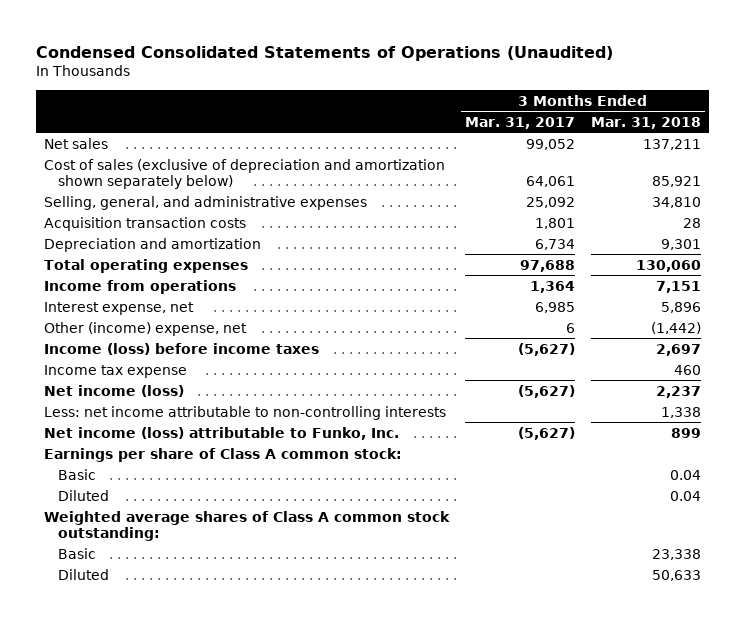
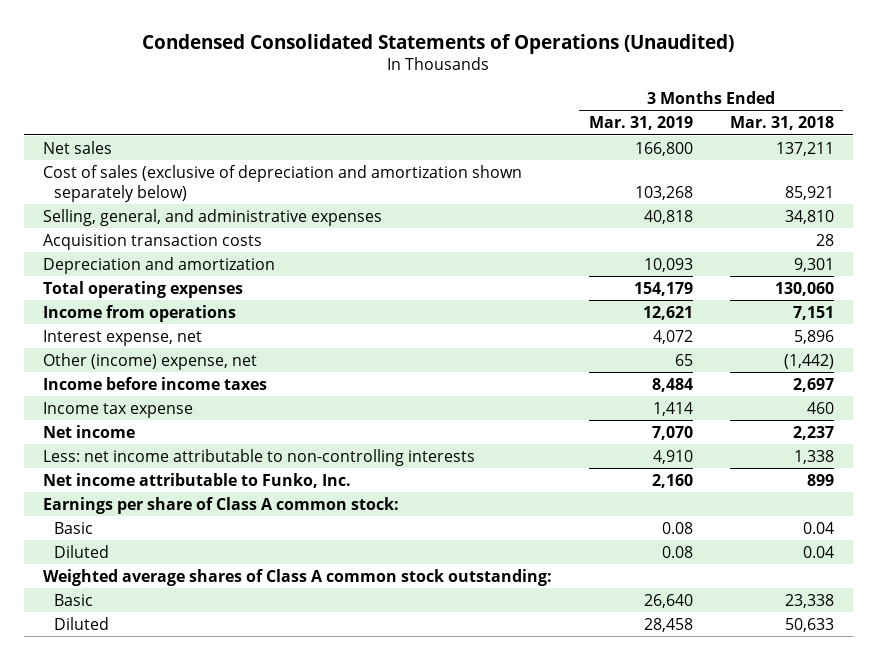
- | 3 Months Ended Mar. 31, 2017 | 3 Months Ended Mar. 31, 2018
+ | 3 Months Ended Mar. 31, 2019 | 3 Months Ended Mar. 31, 2018
- Income (loss) before income taxes | (5,627) | 2,697
+ Income before income taxes | 8,484 | 2,697
- Net income (loss) | (5,627) | 2,237
+ Net income | 7,070 | 2,237
- Net income (loss) attributable to Funko, Inc. | (5,627) | 899
+ Net income attributable to Funko, Inc. | 2,160 | 899

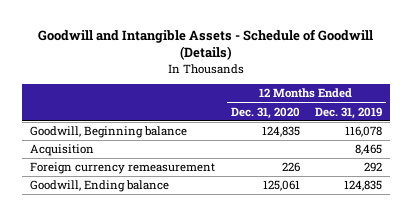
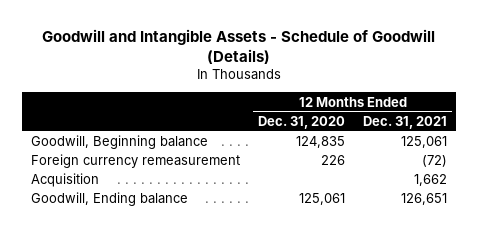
- | 12 Months Ended Dec. 31, 2020 | 12 Months Ended Dec. 31, 2019
+ | 12 Months Ended Dec. 31, 2020 | 12 Months Ended Dec. 31, 2021
moved down: Acquisition | | 1,662

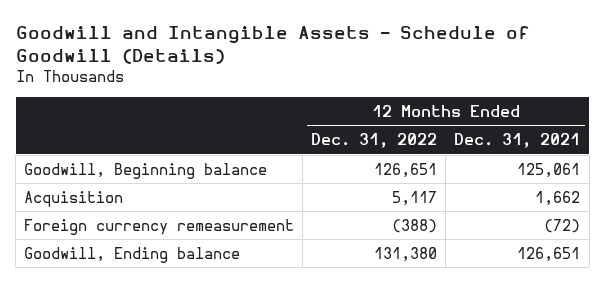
- | 12 Months Ended Dec. 31, 2020 | 12 Months Ended Dec. 31, 2021
+ | 12 Months Ended Dec. 31, 2022 | 12 Months Ended Dec. 31, 2021
moved down: Foreign currency remeasurement | (388) | (72)

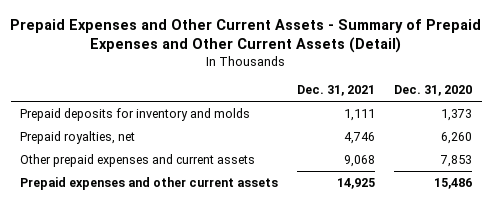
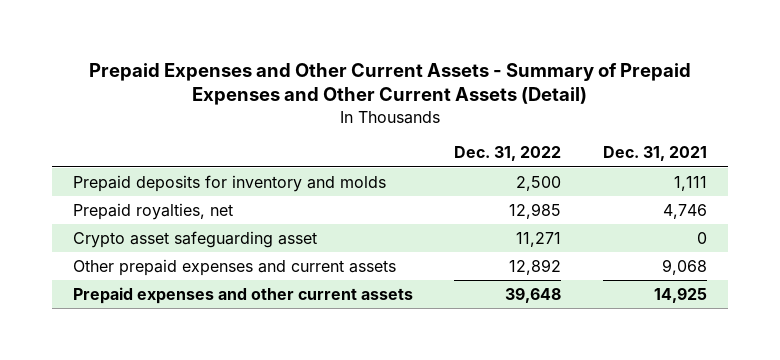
- | Dec. 31, 2021 | Dec. 31, 2020
+ | Dec. 31, 2022 | Dec. 31, 2021
+ Crypto asset safeguarding asset | 11,271 | 0

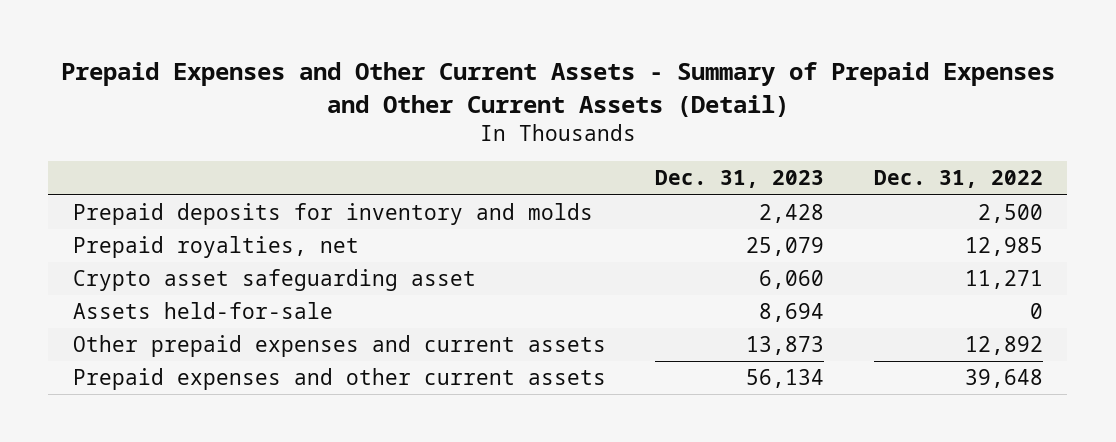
- | Dec. 31, 2022 | Dec. 31, 2021
+ | Dec. 31, 2023 | Dec. 31, 2022
+ Assets held-for-sale | 8,694 | 0

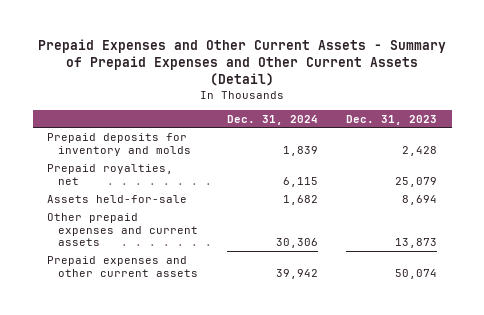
- | Dec. 31, 2023 | Dec. 31, 2022
+ | Dec. 31, 2024 | Dec. 31, 2023
- Crypto asset safeguarding asset | 6,060 | 11,271
- Prepaid expenses and other current assets | 56,134 | 39,648
+ Prepaid expenses and other current assets | 39,942 | 50,074

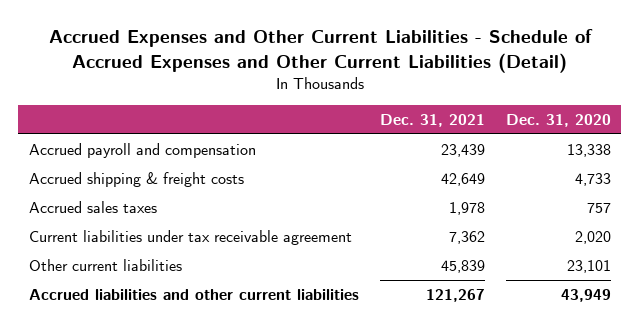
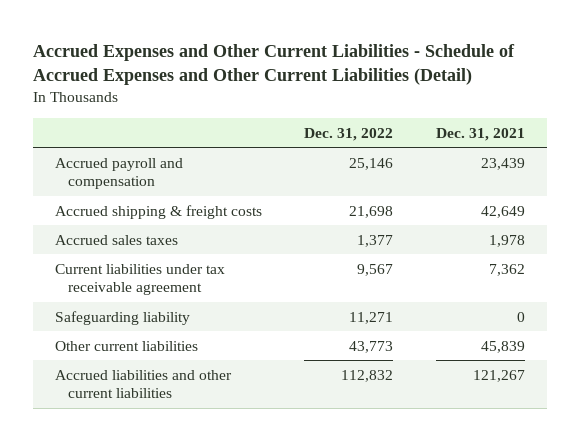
- | Dec. 31, 2021 | Dec. 31, 2020
+ | Dec. 31, 2022 | Dec. 31, 2021
+ Safeguarding liability | 11,271 | 0

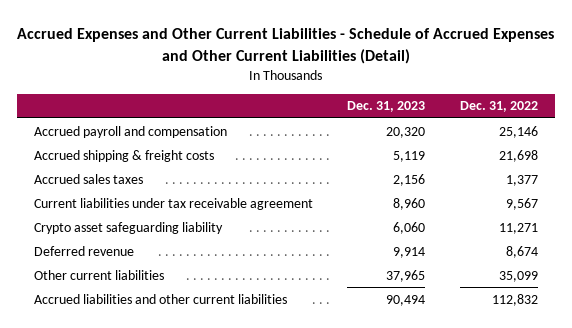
- | Dec. 31, 2022 | Dec. 31, 2021
+ | Dec. 31, 2023 | Dec. 31, 2022
- Safeguarding liability | 11,271 | 0
- Other current liabilities | 43,773 | 45,839
+ Crypto asset safeguarding liability | 6,060 | 11,271
+ Deferred revenue | 9,914 | 8,674
+ Other current liabilities | 37,965 | 35,099

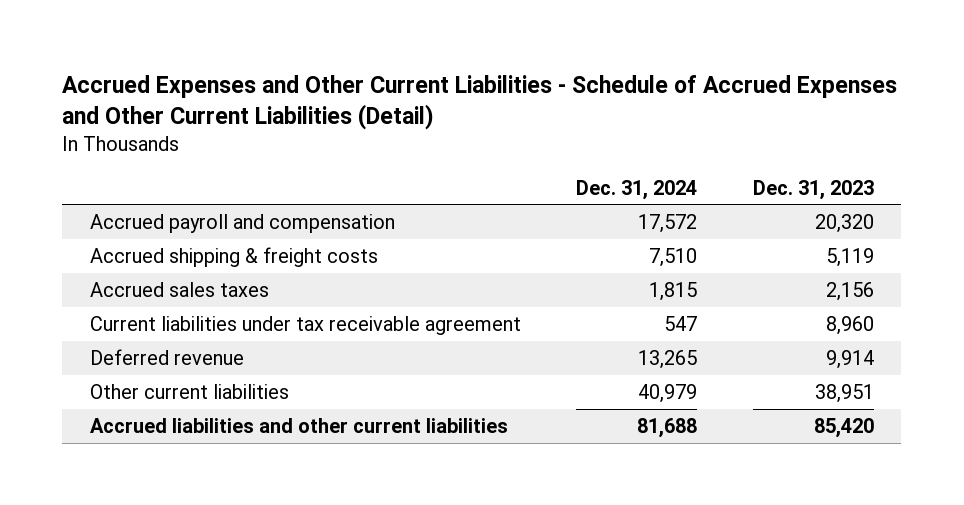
- | Dec. 31, 2023 | Dec. 31, 2022
+ | Dec. 31, 2024 | Dec. 31, 2023
- Crypto asset safeguarding liability | 6,060 | 11,271
- Other current liabilities | 37,965 | 35,099
- Accrued liabilities and other current liabilities | 90,494 | 112,832
+ Other current liabilities | 40,979 | 38,951
+ Accrued liabilities and other current liabilities | 81,688 | 85,420

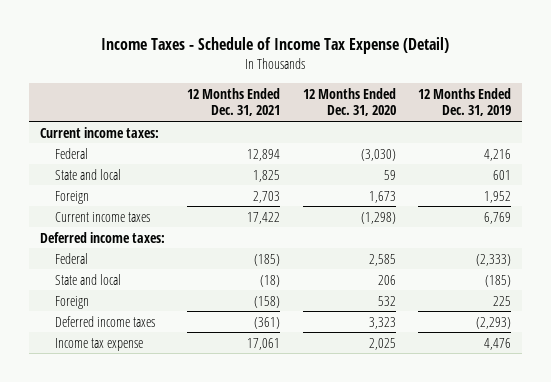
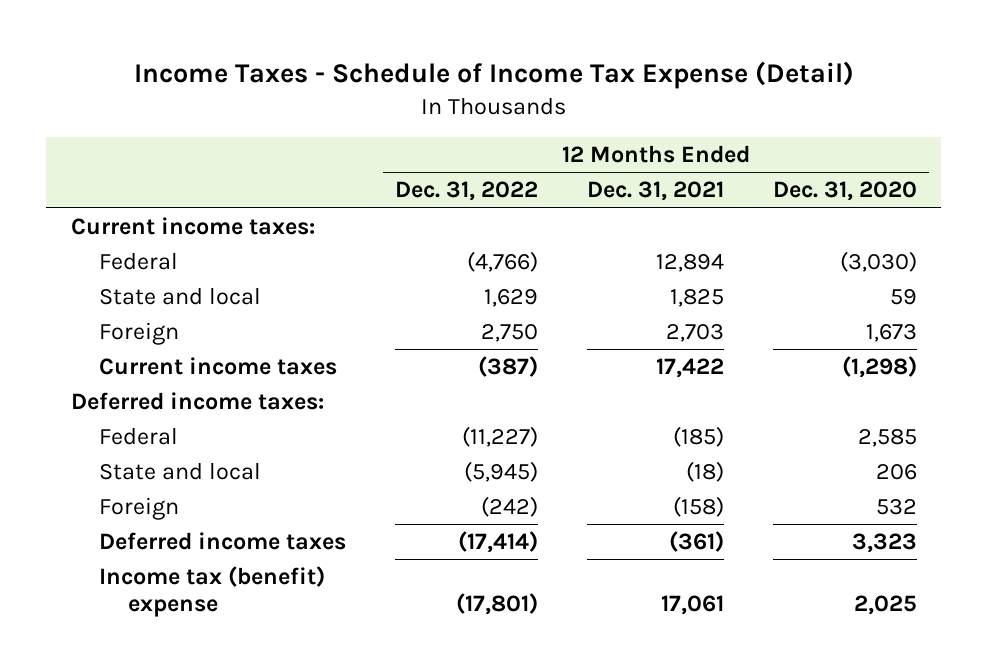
- | 12 Months Ended Dec. 31, 2021 | 12 Months Ended Dec. 31, 2020 | 12 Months Ended Dec. 31, 2019
+ | 12 Months Ended Dec. 31, 2022 | 12 Months Ended Dec. 31, 2021 | 12 Months Ended Dec. 31, 2020
- Income tax expense | 17,061 | 2,025 | 4,476
+ Income tax (benefit) expense | (17,801) | 17,061 | 2,025

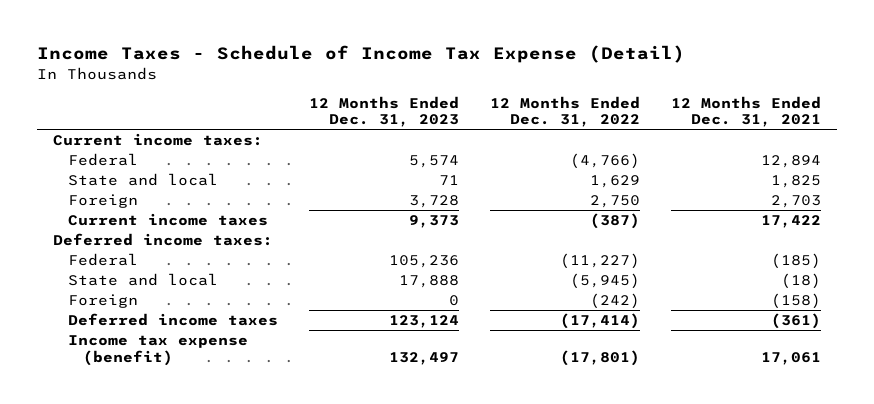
- | 12 Months Ended Dec. 31, 2022 | 12 Months Ended Dec. 31, 2021 | 12 Months Ended Dec. 31, 2020
+ | 12 Months Ended Dec. 31, 2023 | 12 Months Ended Dec. 31, 2022 | 12 Months Ended Dec. 31, 2021
- Income tax (benefit) expense | (17,801) | 17,061 | 2,025
+ Income tax expense (benefit) | 132,497 | (17,801) | 17,061

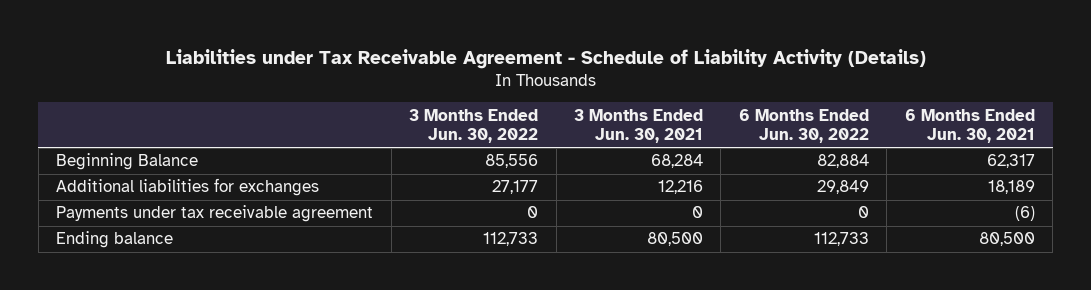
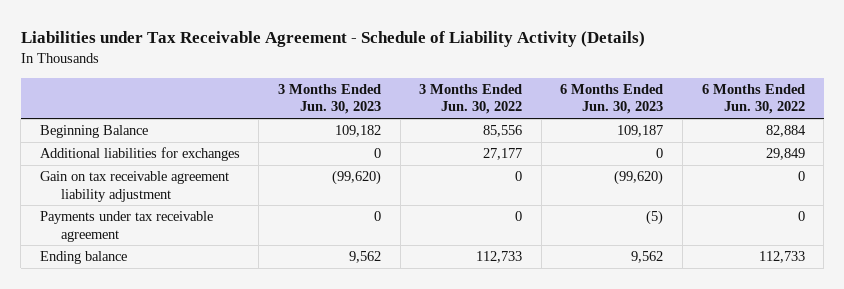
- | 3 Months Ended Jun. 30, 2022 | 3 Months Ended Jun. 30, 2021 | 6 Months Ended Jun. 30, 2022 | 6 Months Ended Jun. 30, 2021
+ | 3 Months Ended Jun. 30, 2023 | 3 Months Ended Jun. 30, 2022 | 6 Months Ended Jun. 30, 2023 | 6 Months Ended Jun. 30, 2022
+ Gain on tax receivable agreement liability adjustment | (99,620) | 0 | (99,620) | 0

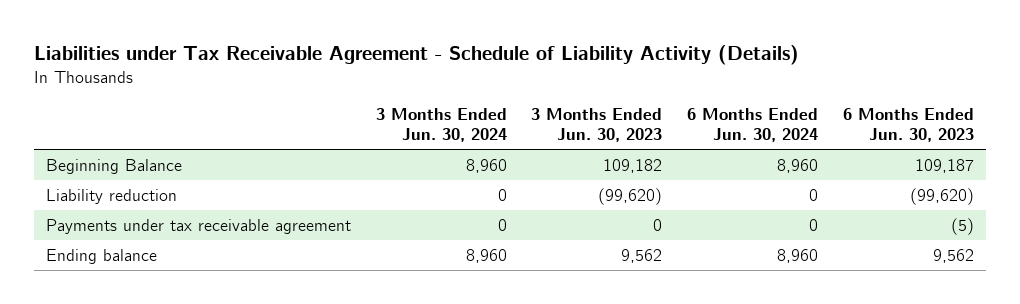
- | 3 Months Ended Jun. 30, 2023 | 3 Months Ended Jun. 30, 2022 | 6 Months Ended Jun. 30, 2023 | 6 Months Ended Jun. 30, 2022
+ | 3 Months Ended Jun. 30, 2024 | 3 Months Ended Jun. 30, 2023 | 6 Months Ended Jun. 30, 2024 | 6 Months Ended Jun. 30, 2023
- Additional liabilities for exchanges | 0 | 27,177 | 0 | 29,849
- Gain on tax receivable agreement liability adjustment | (99,620) | 0 | (99,620) | 0
+ Liability reduction | 0 | (99,620) | 0 | (99,620)

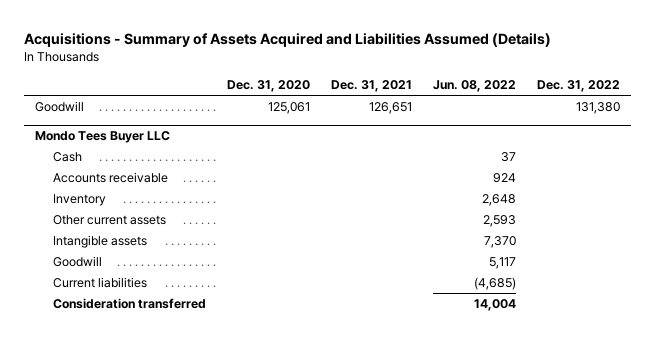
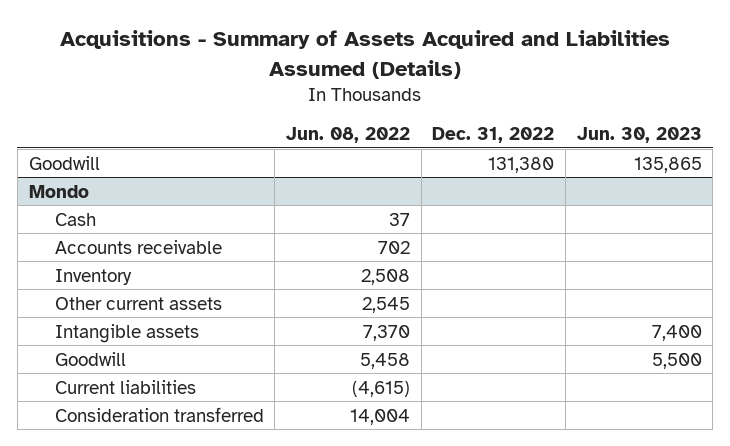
- | Dec. 31, 2020 | Dec. 31, 2021 | Jun. 08, 2022 | Dec. 31, 2022
+ | Jun. 08, 2022 | Dec. 31, 2022 | Jun. 30, 2023
- Mondo Tees Buyer LLC
+ Mondo
- Accounts receivable | | | 924 |
- Inventory | | | 2,648 |
- Other current assets | | | 2,593 |
+ Accounts receivable | 702 | |
+ Inventory | 2,508 | |
+ Other current assets | 2,545 | |
- Goodwill | | | 5,117 |
- Current liabilities | | | (4,685) |
+ Goodwill | 5,458 | | 5,500
+ Current liabilities | (4,615) | |

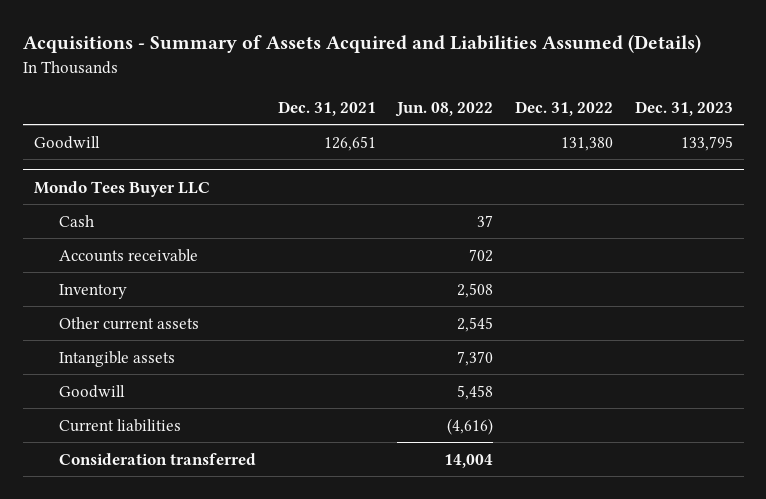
- | Jun. 08, 2022 | Dec. 31, 2022 | Jun. 30, 2023
+ | Dec. 31, 2021 | Jun. 08, 2022 | Dec. 31, 2022 | Dec. 31, 2023
- Mondo
+ Mondo Tees Buyer LLC
- Current liabilities | (4,615) | |
+ Current liabilities | | (4,616) | |

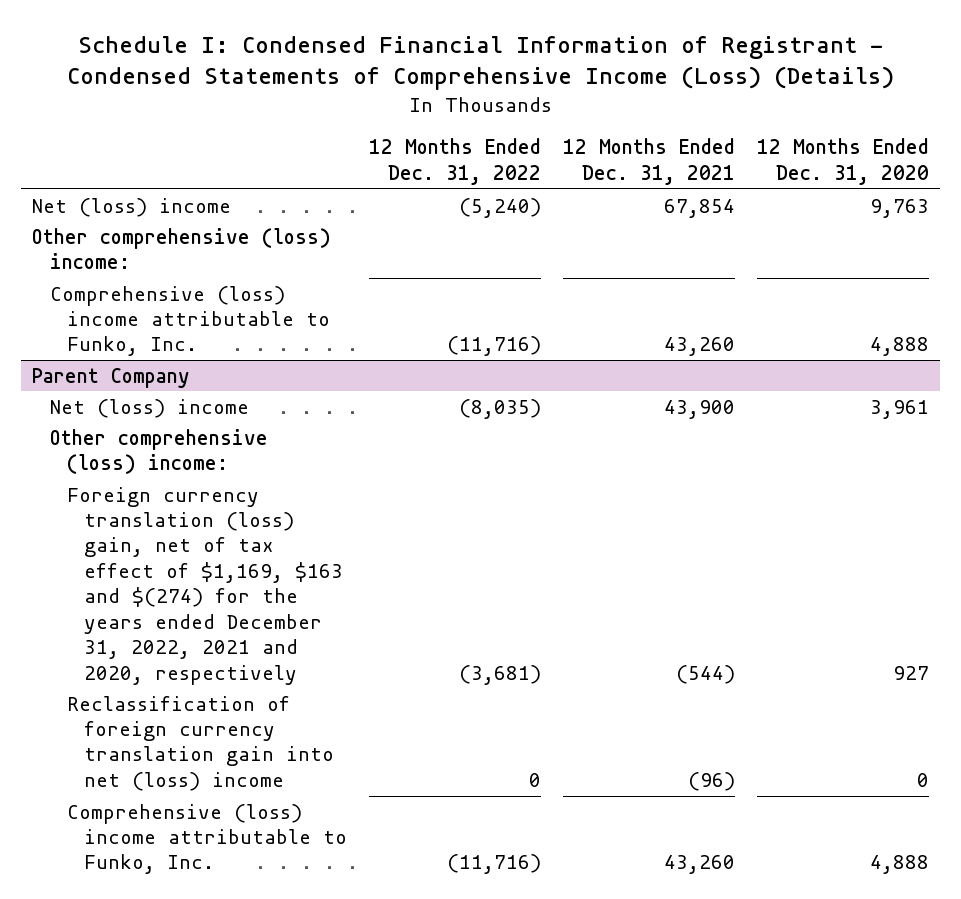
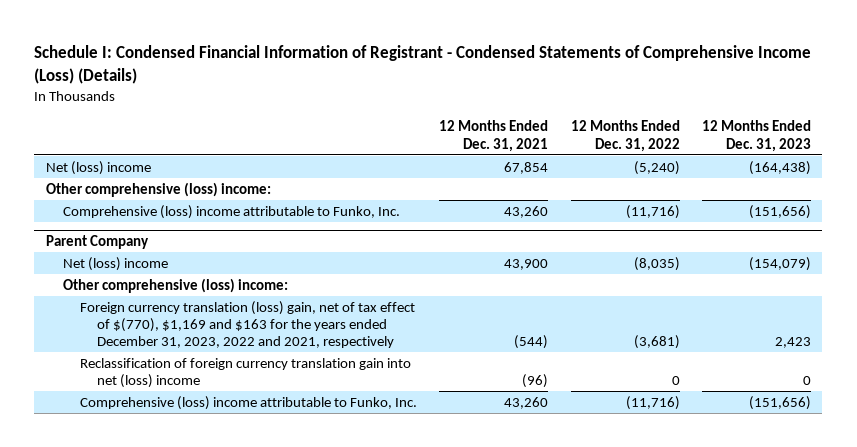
- | 12 Months Ended Dec. 31, 2022 | 12 Months Ended Dec. 31, 2021 | 12 Months Ended Dec. 31, 2020
+ | 12 Months Ended Dec. 31, 2021 | 12 Months Ended Dec. 31, 2022 | 12 Months Ended Dec. 31, 2023
@ Parent Company
- Foreign currency translation (loss) gain, net of tax effect of $1,169, $163 and $(274) for the years ended December 31, 2022, 2021 and 2020, respectively | (3,681) | (544) | 927
+ Foreign currency translation (loss) gain, net of tax effect of $(770), $1,169 and $163 for the years ended December 31, 2023, 2022 and 2021, respectively | (544) | (3,681) | 2,423

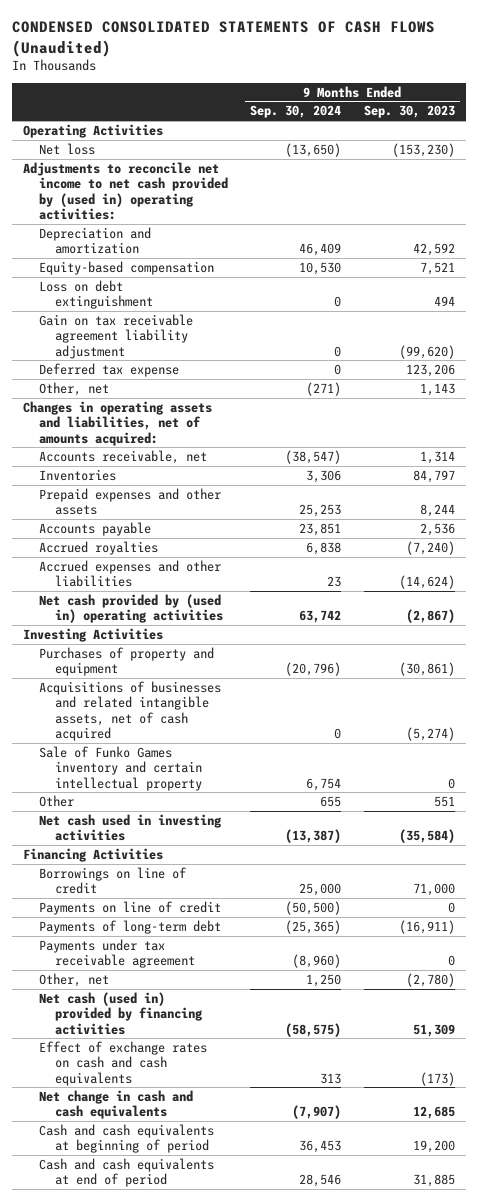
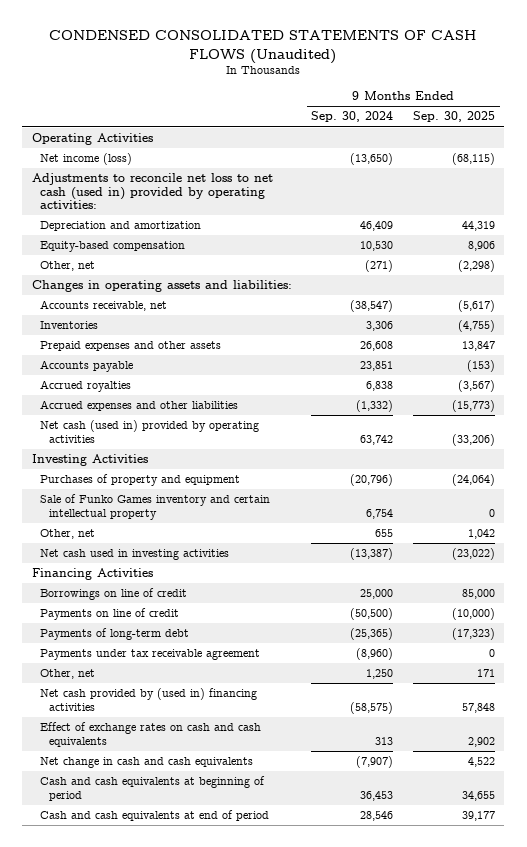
- | 9 Months Ended Sep. 30, 2024 | 9 Months Ended Sep. 30, 2023
+ | 9 Months Ended Sep. 30, 2024 | 9 Months Ended Sep. 30, 2025
- Net loss | (13,650) | (153,230)
- Adjustments to reconcile net income to net cash provided by (used in) operating activities:
+ Net income (loss) | (13,650) | (68,115)
+ Adjustments to reconcile net loss to net cash (used in) provided by operating activities:
- Loss on debt extinguishment | 0 | 494
- Gain on tax receivable agreement liability adjustment | 0 | (99,620)
- Deferred tax expense | 0 | 123,206
- Changes in operating assets and liabilities, net of amounts acquired:
+ Changes in operating assets and liabilities:
- Prepaid expenses and other assets | 25,253 | 8,244
+ Prepaid expenses and other assets | 26,608 | 13,847
- Accrued expenses and other liabilities | 23 | (14,624)
- Net cash provided by (used in) operating activities | 63,742 | (2,867)
+ Accrued expenses and other liabilities | (1,332) | (15,773)
+ Net cash (used in) provided by operating activities | 63,742 | (33,206)
- Acquisitions of businesses and related intangible assets, net of cash acquired | 0 | (5,274)
- Other | 655 | 551
+ Other, net | 655 | 1,042
- Net cash (used in) provided by financing activities | (58,575) | 51,309
+ Net cash provided by (used in) financing activities | (58,575) | 57,848

